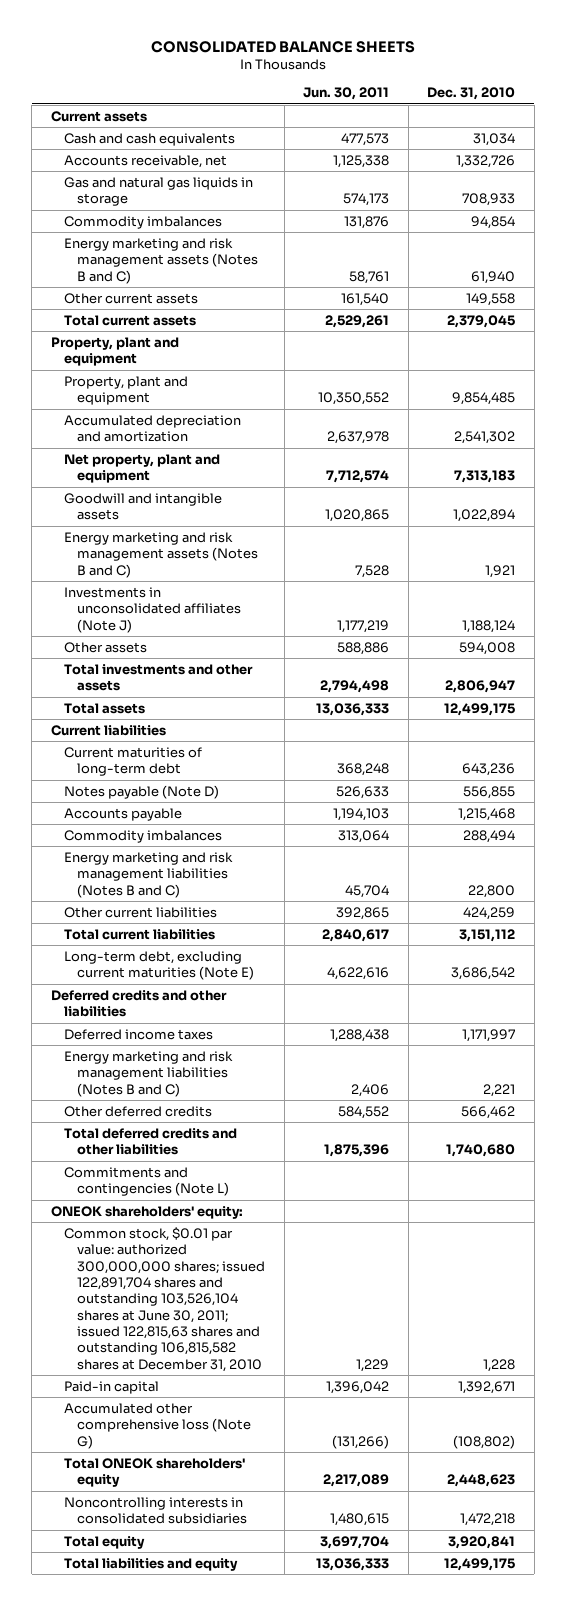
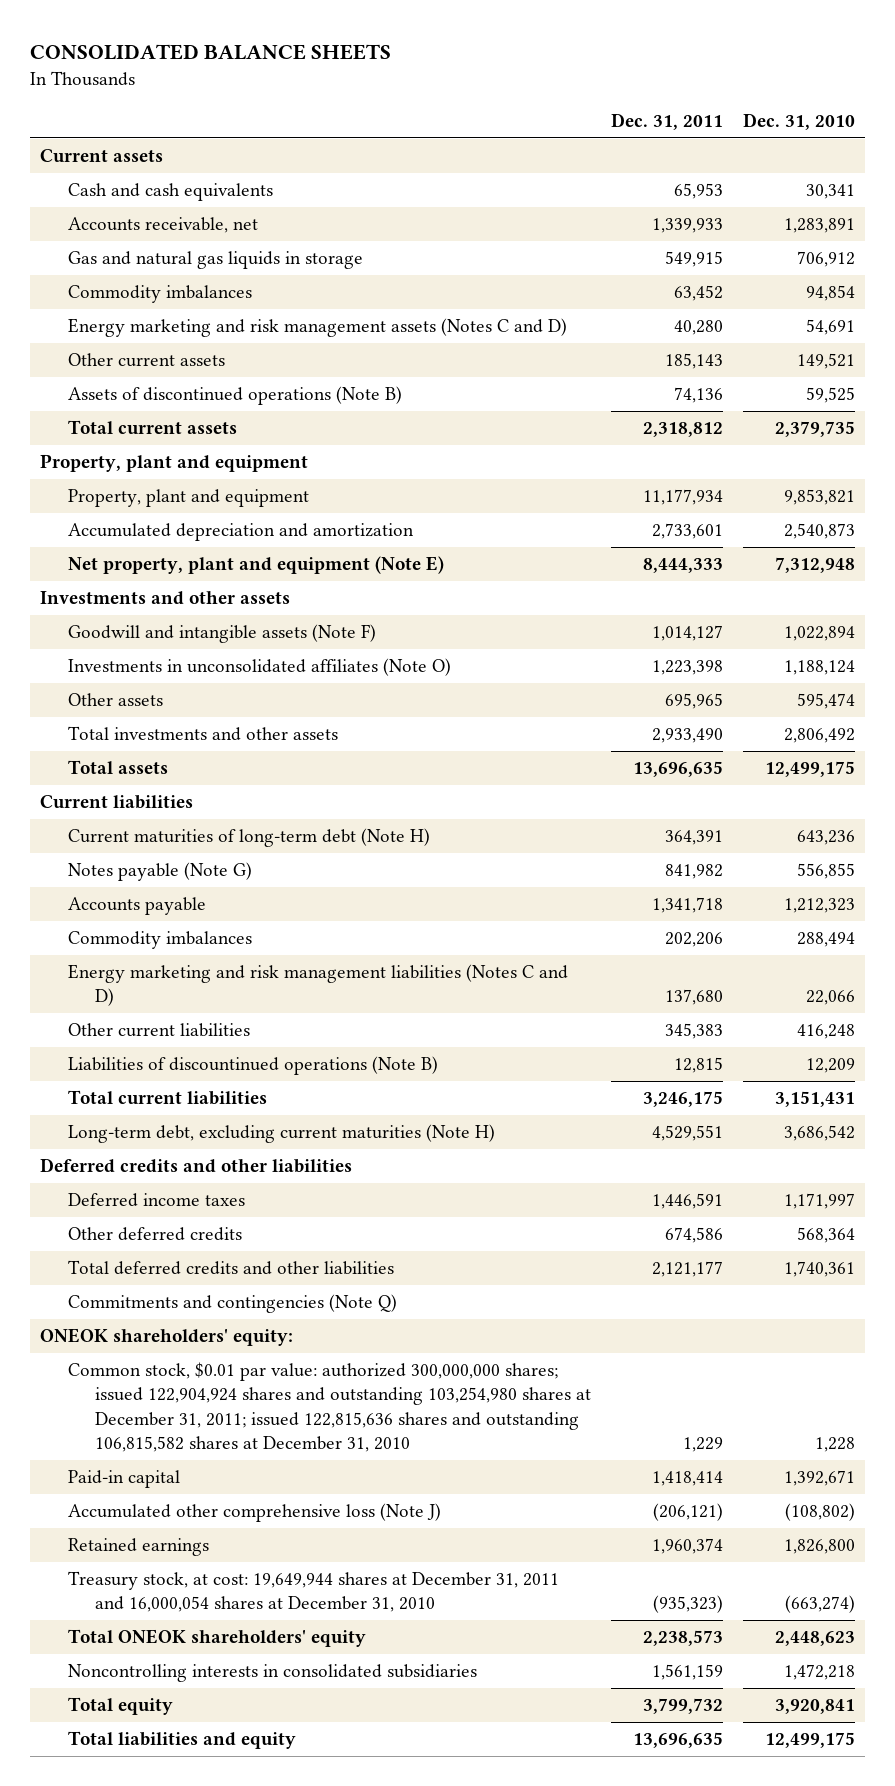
- | Jun. 30, 2011 | Dec. 31, 2010
+ | Dec. 31, 2011 | Dec. 31, 2010
- Cash and cash equivalents | 477,573 | 31,034
- Accounts receivable, net | 1,125,338 | 1,332,726
- Gas and natural gas liquids in storage | 574,173 | 708,933
+ Cash and cash equivalents | 65,953 | 30,341
+ Accounts receivable, net | 1,339,933 | 1,283,891
+ Gas and natural gas liquids in storage | 549,915 | 706,912
- Energy marketing and risk management assets (Notes B and C) | 58,761 | 61,940
- Other current assets | 161,540 | 149,558
- Total current assets | 2,529,261 | 2,379,045
+ Energy marketing and risk management assets (Notes C and D) | 40,280 | 54,691
+ Other current assets | 185,143 | 149,521
+ Assets of discontinued operations (Note B) | 74,136 | 59,525
+ Total current assets | 2,318,812 | 2,379,735
- Property, plant and equipment | 10,350,552 | 9,854,485
- Accumulated depreciation and amortization | 2,637,978 | 2,541,302
- Net property, plant and equipment | 7,712,574 | 7,313,183
- Goodwill and intangible assets | 1,020,865 | 1,022,894
- Energy marketing and risk management assets (Notes B and C) | 7,528 | 1,921
- Investments in unconsolidated affiliates (Note J) | 1,177,219 | 1,188,124
- Other assets | 588,886 | 594,008
- Total investments and other assets | 2,794,498 | 2,806,947
+ Property, plant and equipment | 11,177,934 | 9,853,821
+ Accumulated depreciation and amortization | 2,733,601 | 2,540,873
+ Net property, plant and equipment (Note E) | 8,444,333 | 7,312,948
+ Investments and other assets
+ Goodwill and intangible assets (Note F) | 1,014,127 | 1,022,894
+ Investments in unconsolidated affiliates (Note O) | 1,223,398 | 1,188,124
+ Other assets | 695,965 | 595,474
+ Total investments and other assets | 2,933,490 | 2,806,492
- Current maturities of long-term debt | 368,248 | 643,236
- Notes payable (Note D) | 526,633 | 556,855
- Accounts payable | 1,194,103 | 1,215,468
+ Current maturities of long-term debt (Note H) | 364,391 | 643,236
+ Notes payable (Note G) | 841,982 | 556,855
+ Accounts payable | 1,341,718 | 1,212,323
- Energy marketing and risk management liabilities (Notes B and C) | 45,704 | 22,800
- Other current liabilities | 392,865 | 424,259
- Total current liabilities | 2,840,617 | 3,151,112
- Long-term debt, excluding current maturities (Note E) | 4,622,616 | 3,686,542
+ Energy marketing and risk management liabilities (Notes C and D) | 137,680 | 22,066
+ Other current liabilities | 345,383 | 416,248
+ Liabilities of discountinued operations (Note B) | 12,815 | 12,209
+ Total current liabilities | 3,246,175 | 3,151,431
+ Long-term debt, excluding current maturities (Note H) | 4,529,551 | 3,686,542
- Energy marketing and risk management liabilities (Notes B and C) | 2,406 | 2,221
- Other deferred credits | 584,552 | 566,462
- Total deferred credits and other liabilities | 1,875,396 | 1,740,680
- Commitments and contingencies (Note L)
+ Other deferred credits | 674,586 | 568,364
+ Total deferred credits and other liabilities | 2,121,177 | 1,740,361
+ Commitments and contingencies (Note Q)
- Common stock, $0.01 par value: authorized 300,000,000 shares; issued 122,891,704 shares and outstanding 103,526,104 shares at June 30, 2011; issued 122,815,63 shares and outstanding 106,815,582 shares at December 31, 2010 | 1,229 | 1,228
+ Common stock, $0.01 par value: authorized 300,000,000 shares; issued 122,904,924 shares and outstanding 103,254,980 shares at December 31, 2011; issued 122,815,636 shares and outstanding 106,815,582 shares at December 31, 2010 | 1,229 | 1,228
- Accumulated other comprehensive loss (Note G) | (131,266) | (108,802)
+ Accumulated other comprehensive loss (Note J) | (206,121) | (108,802)
+ Retained earnings | 1,960,374 | 1,826,800
+ Treasury stock, at cost: 19,649,944 shares at December 31, 2011 and 16,000,054 shares at December 31, 2010 | (935,323) | (663,274)

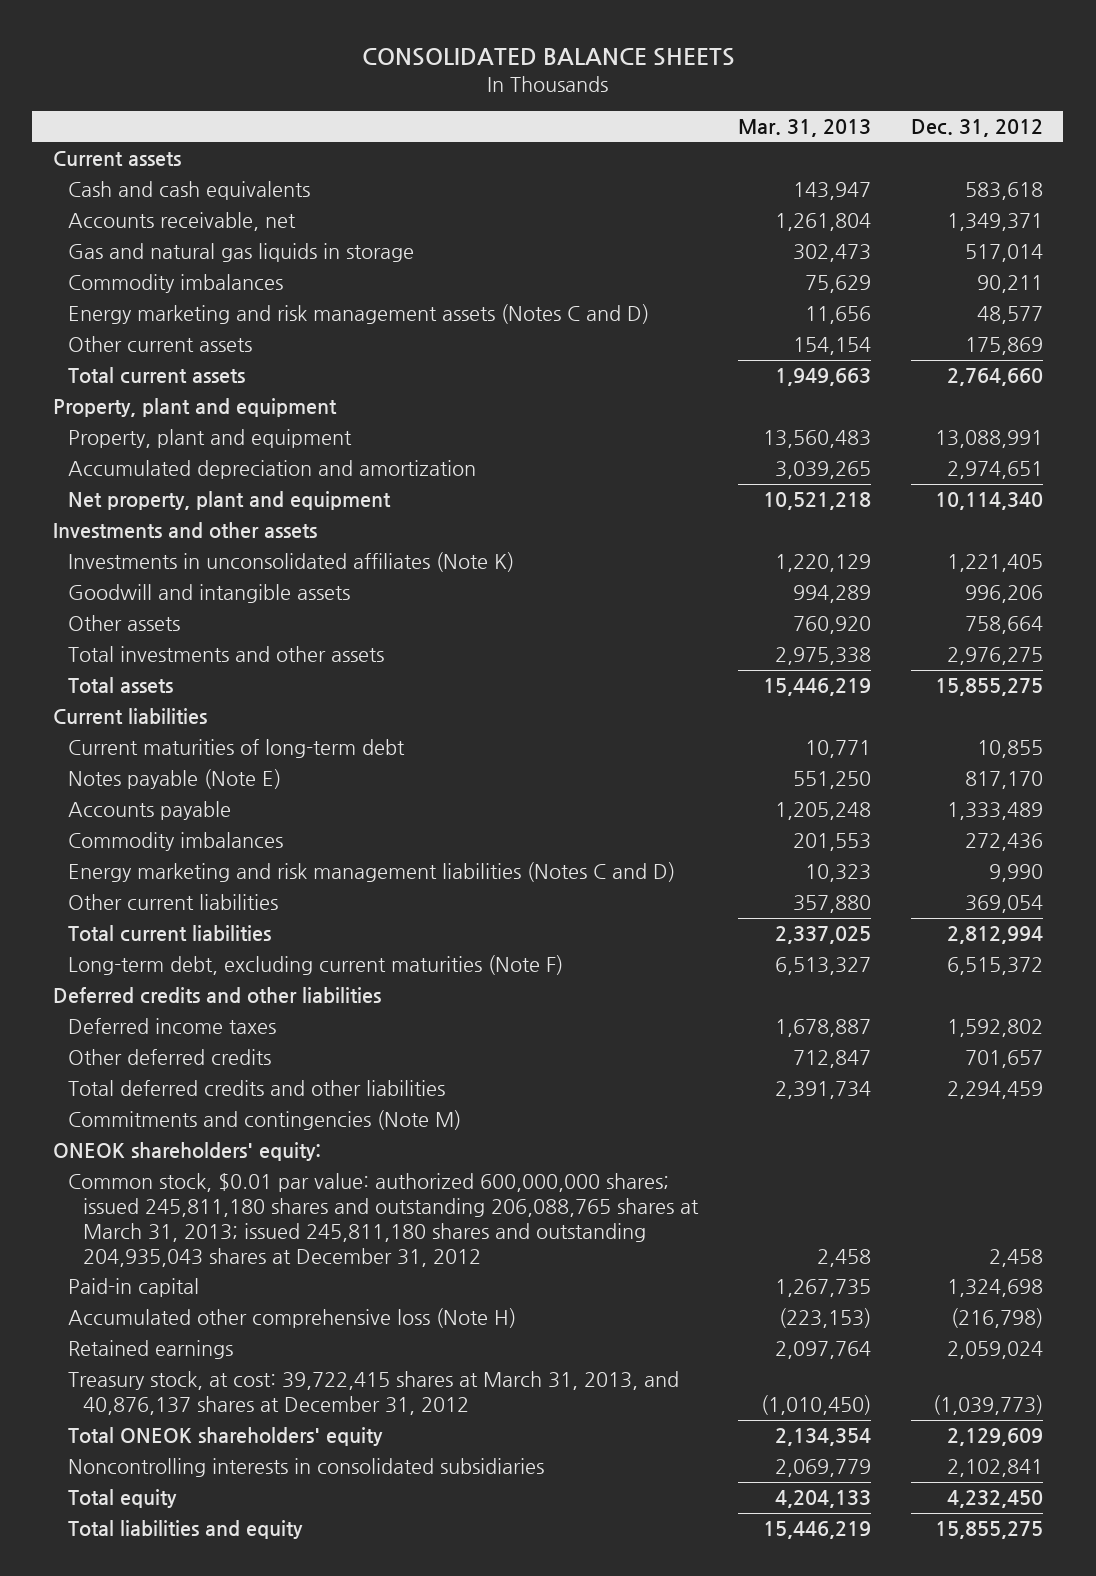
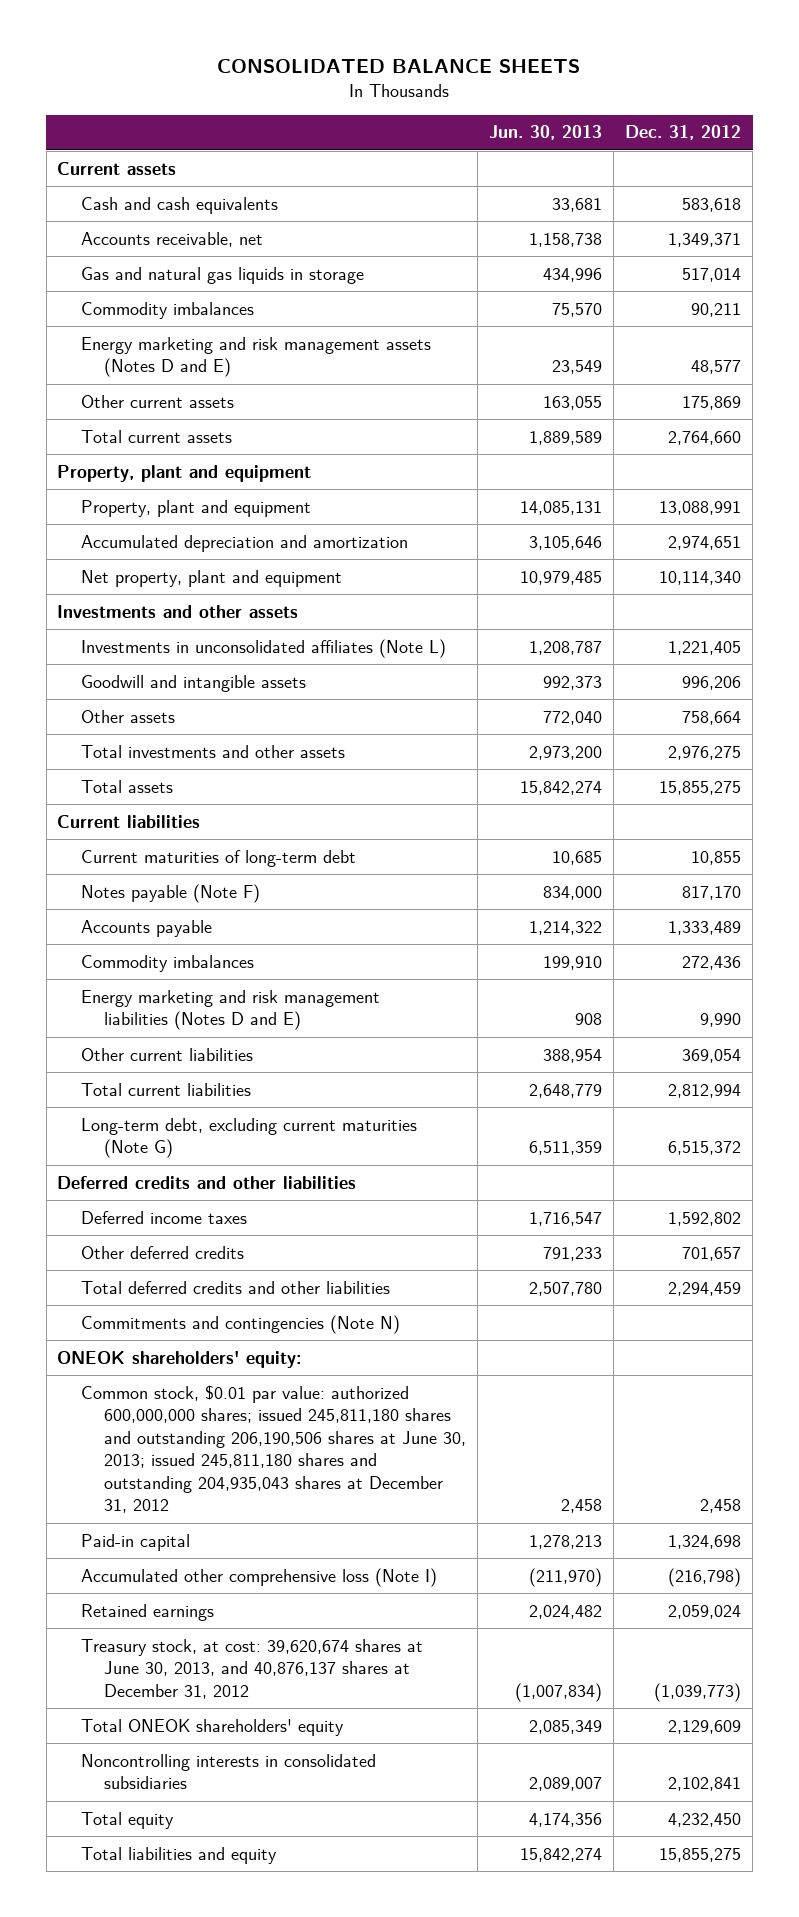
- | Mar. 31, 2013 | Dec. 31, 2012
+ | Jun. 30, 2013 | Dec. 31, 2012
- Energy marketing and risk management assets (Notes C and D) | 11,656 | 48,577
+ Energy marketing and risk management assets (Notes D and E) | 23,549 | 48,577
- Investments in unconsolidated affiliates (Note K) | 1,220,129 | 1,221,405
+ Investments in unconsolidated affiliates (Note L) | 1,208,787 | 1,221,405
- Notes payable (Note E) | 551,250 | 817,170
+ Notes payable (Note F) | 834,000 | 817,170
- Energy marketing and risk management liabilities (Notes C and D) | 10,323 | 9,990
+ Energy marketing and risk management liabilities (Notes D and E) | 908 | 9,990
- Long-term debt, excluding current maturities (Note F) | 6,513,327 | 6,515,372
+ Long-term debt, excluding current maturities (Note G) | 6,511,359 | 6,515,372
- Commitments and contingencies (Note M)
+ Commitments and contingencies (Note N)
- Common stock, $0.01 par value: authorized 600,000,000 shares; issued 245,811,180 shares and outstanding 206,088,765 shares at March 31, 2013; issued 245,811,180 shares and outstanding 204,935,043 shares at December 31, 2012 | 2,458 | 2,458
+ Common stock, $0.01 par value: authorized 600,000,000 shares; issued 245,811,180 shares and outstanding 206,190,506 shares at June 30, 2013; issued 245,811,180 shares and outstanding 204,935,043 shares at December 31, 2012 | 2,458 | 2,458
- Accumulated other comprehensive loss (Note H) | (223,153) | (216,798)
+ Accumulated other comprehensive loss (Note I) | (211,970) | (216,798)
- Treasury stock, at cost: 39,722,415 shares at March 31, 2013, and 40,876,137 shares at December 31, 2012 | (1,010,450) | (1,039,773)
+ Treasury stock, at cost: 39,620,674 shares at June 30, 2013, and 40,876,137 shares at December 31, 2012 | (1,007,834) | (1,039,773)

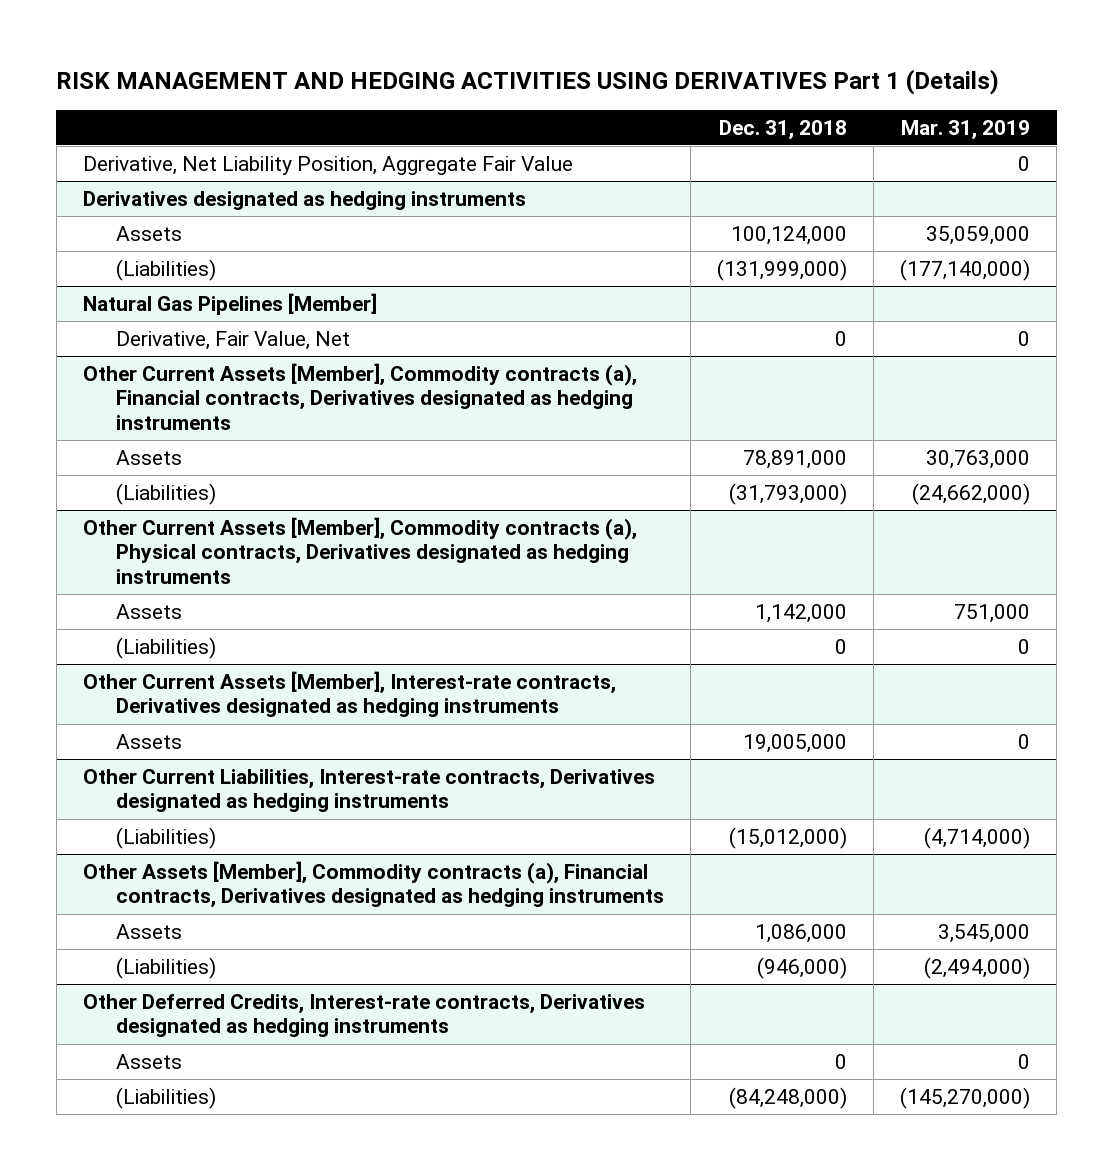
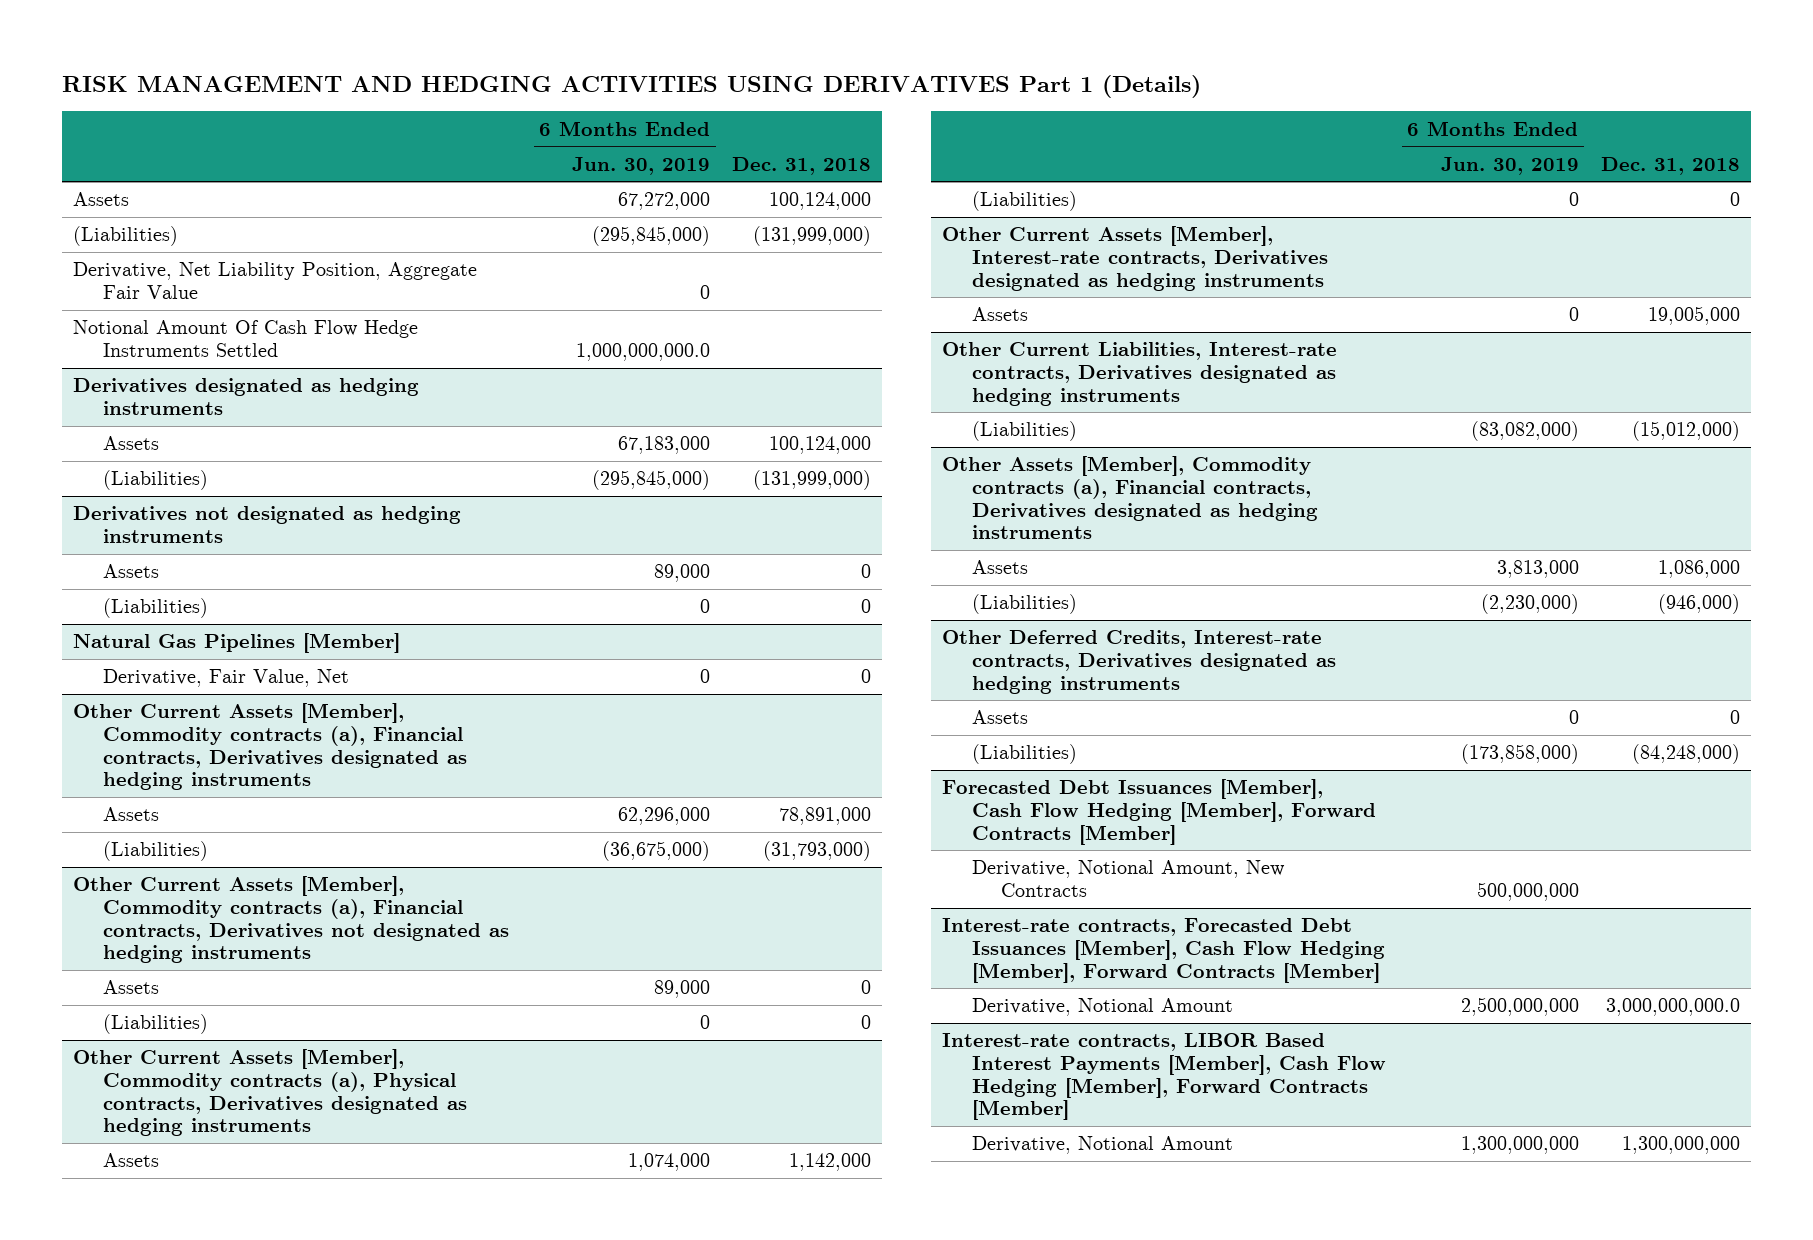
- | Dec. 31, 2018 | Mar. 31, 2019
+ | 6 Months Ended Jun. 30, 2019 | Dec. 31, 2018
+ Assets | 67,272,000 | 100,124,000
+ (Liabilities) | (295,845,000) | (131,999,000)
+ Notional Amount Of Cash Flow Hedge Instruments Settled | 1,000,000,000.0 |
+ Derivatives not designated as hedging instruments
+ Assets | 89,000 | 0
+ (Liabilities) | 0 | 0
+ Other Current Assets [Member], Commodity contracts (a), Financial contracts, Derivatives not designated as hedging instruments
+ Assets | 89,000 | 0
+ (Liabilities) | 0 | 0
+ Forecasted Debt Issuances [Member], Cash Flow Hedging [Member], Forward Contracts [Member]
+ Derivative, Notional Amount, New Contracts | 500,000,000 |
+ Interest-rate contracts, Forecasted Debt Issuances [Member], Cash Flow Hedging [Member], Forward Contracts [Member]
+ Derivative, Notional Amount | 2,500,000,000 | 3,000,000,000.0
+ Interest-rate contracts, LIBOR Based Interest Payments [Member], Cash Flow Hedging [Member], Forward Contracts [Member]
+ Derivative, Notional Amount | 1,300,000,000 | 1,300,000,000

